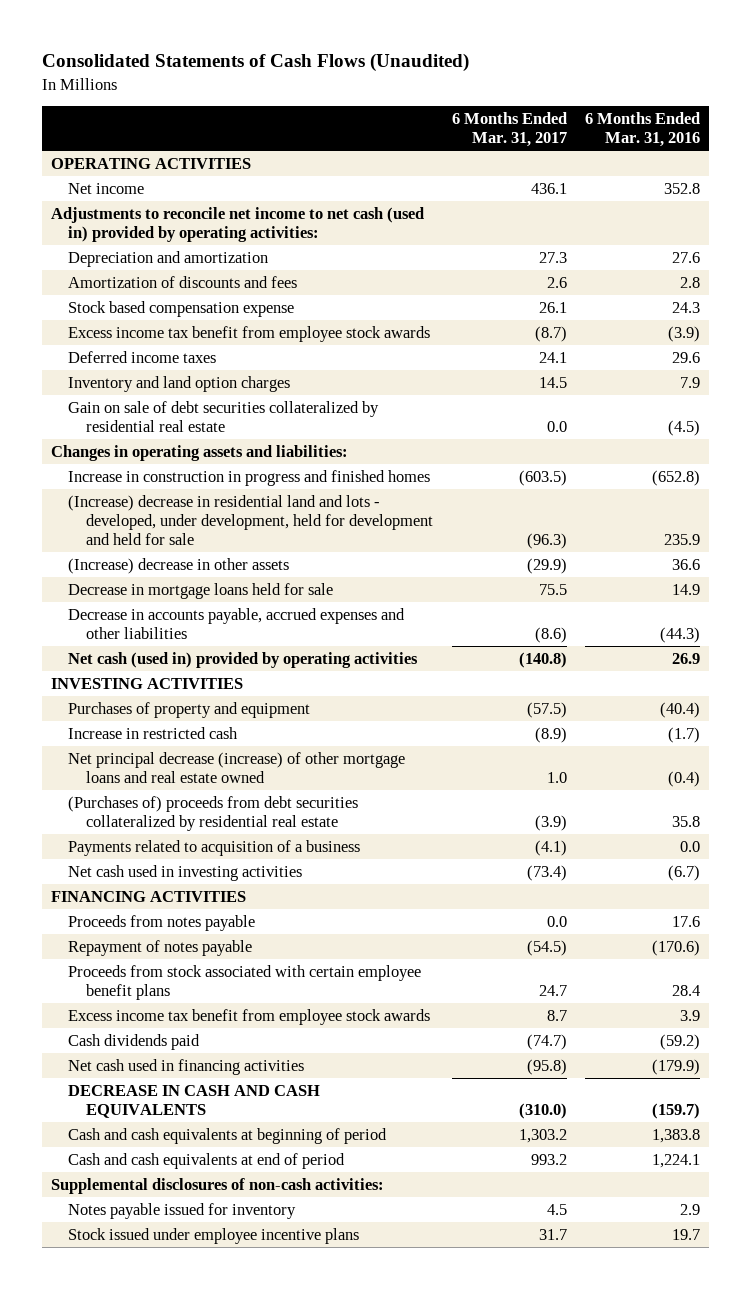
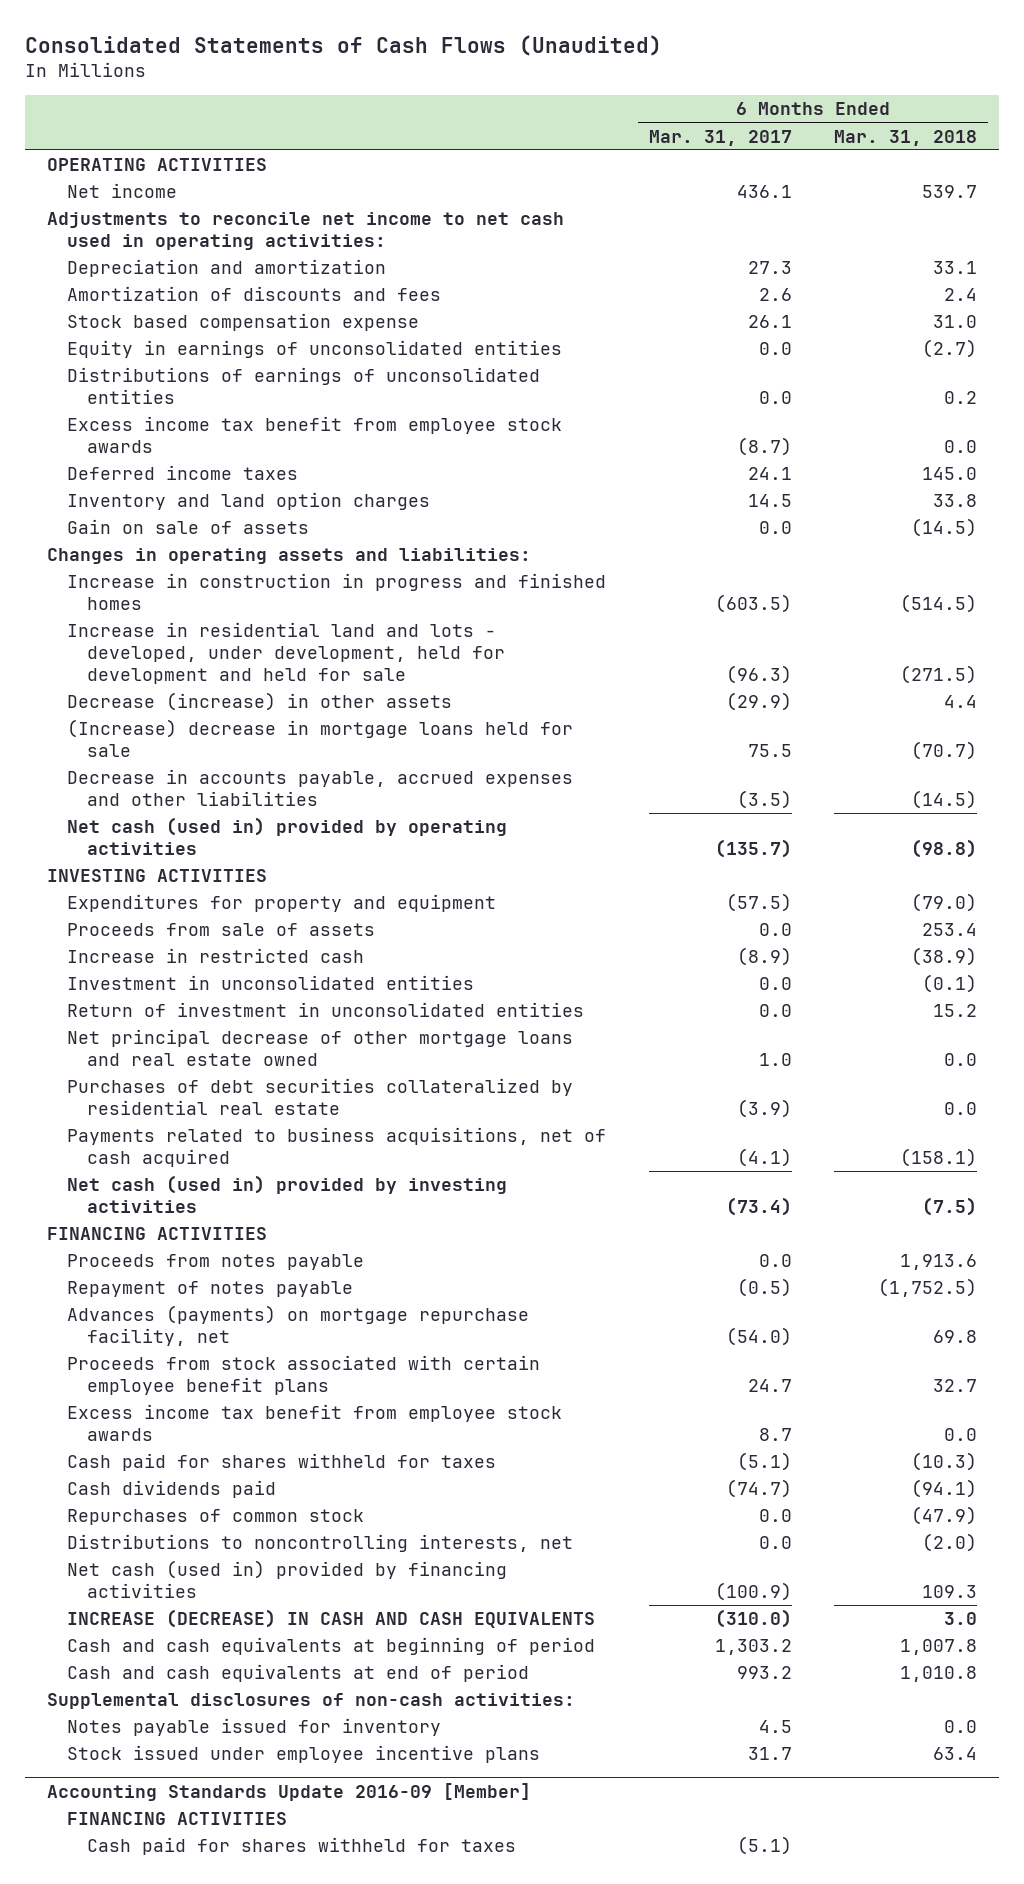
- | 6 Months Ended Mar. 31, 2017 | 6 Months Ended Mar. 31, 2016
+ | 6 Months Ended Mar. 31, 2017 | 6 Months Ended Mar. 31, 2018
- Adjustments to reconcile net income to net cash (used in) provided by operating activities:
+ Adjustments to reconcile net income to net cash used in operating activities:
+ Equity in earnings of unconsolidated entities | 0.0 | (2.7)
+ Distributions of earnings of unconsolidated entities | 0.0 | 0.2
- Gain on sale of debt securities collateralized by residential real estate | 0.0 | (4.5)
+ Gain on sale of assets | 0.0 | (14.5)
- (Increase) decrease in residential land and lots - developed, under development, held for development and held for sale | (96.3) | 235.9
- (Increase) decrease in other assets | (29.9) | 36.6
- Decrease in mortgage loans held for sale | 75.5 | 14.9
- Decrease in accounts payable, accrued expenses and other liabilities | (8.6) | (44.3)
- Net cash (used in) provided by operating activities | (140.8) | 26.9
+ Increase in residential land and lots - developed, under development, held for development and held for sale | (96.3) | (271.5)
+ Decrease (increase) in other assets | (29.9) | 4.4
+ (Increase) decrease in mortgage loans held for sale | 75.5 | (70.7)
+ Decrease in accounts payable, accrued expenses and other liabilities | (3.5) | (14.5)
+ Net cash (used in) provided by operating activities | (135.7) | (98.8)
- Purchases of property and equipment | (57.5) | (40.4)
+ Expenditures for property and equipment | (57.5) | (79.0)
+ Proceeds from sale of assets | 0.0 | 253.4
- Net principal decrease (increase) of other mortgage loans and real estate owned | 1.0 | (0.4)
- (Purchases of) proceeds from debt securities collateralized by residential real estate | (3.9) | 35.8
- Payments related to acquisition of a business | (4.1) | 0.0
- Net cash used in investing activities | (73.4) | (6.7)
+ Investment in unconsolidated entities | 0.0 | (0.1)
+ Return of investment in unconsolidated entities | 0.0 | 15.2
+ Net principal decrease of other mortgage loans and real estate owned | 1.0 | 0.0
+ Purchases of debt securities collateralized by residential real estate | (3.9) | 0.0
+ Payments related to business acquisitions, net of cash acquired | (4.1) | (158.1)
+ Net cash (used in) provided by investing activities | (73.4) | (7.5)
- Repayment of notes payable | (54.5) | (170.6)
+ Repayment of notes payable | (0.5) | (1,752.5)
+ Advances (payments) on mortgage repurchase facility, net | (54.0) | 69.8
+ Cash paid for shares withheld for taxes | (5.1) | (10.3)
- Net cash used in financing activities | (95.8) | (179.9)
- DECREASE IN CASH AND CASH EQUIVALENTS | (310.0) | (159.7)
+ Repurchases of common stock | 0.0 | (47.9)
+ Distributions to noncontrolling interests, net | 0.0 | (2.0)
+ Net cash (used in) provided by financing activities | (100.9) | 109.3
+ INCREASE (DECREASE) IN CASH AND CASH EQUIVALENTS | (310.0) | 3.0
+ Accounting Standards Update 2016-09 [Member]
+ FINANCING ACTIVITIES
+ Cash paid for shares withheld for taxes | (5.1) |

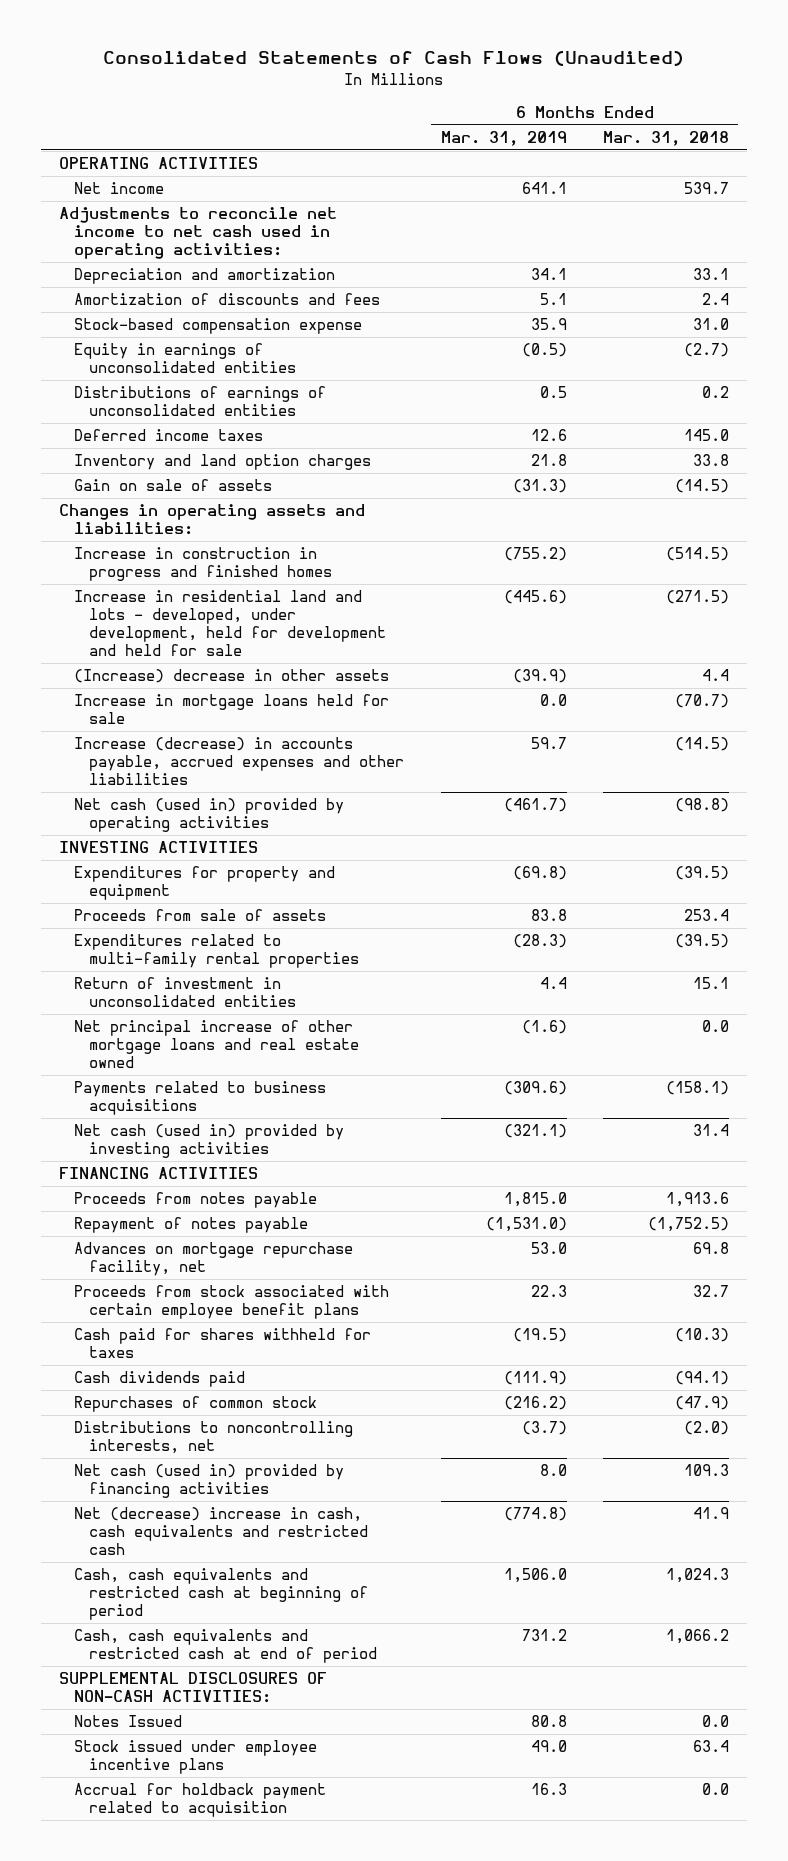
- | 6 Months Ended Mar. 31, 2017 | 6 Months Ended Mar. 31, 2018
+ | 6 Months Ended Mar. 31, 2019 | 6 Months Ended Mar. 31, 2018
- Stock based compensation expense | 26.1 | 31.0
+ Stock-based compensation expense | 35.9 | 31.0
- Excess income tax benefit from employee stock awards | (8.7) | 0.0
- Decrease (increase) in other assets | (29.9) | 4.4
- (Increase) decrease in mortgage loans held for sale | 75.5 | (70.7)
- Decrease in accounts payable, accrued expenses and other liabilities | (3.5) | (14.5)
+ (Increase) decrease in other assets | (39.9) | 4.4
+ Increase in mortgage loans held for sale | 0.0 | (70.7)
+ Increase (decrease) in accounts payable, accrued expenses and other liabilities | 59.7 | (14.5)
- Expenditures for property and equipment | (57.5) | (79.0)
+ Expenditures for property and equipment | (69.8) | (39.5)
- Increase in restricted cash | (8.9) | (38.9)
- Investment in unconsolidated entities | 0.0 | (0.1)
- Return of investment in unconsolidated entities | 0.0 | 15.2
- Net principal decrease of other mortgage loans and real estate owned | 1.0 | 0.0
- Purchases of debt securities collateralized by residential real estate | (3.9) | 0.0
- Payments related to business acquisitions, net of cash acquired | (4.1) | (158.1)
- Net cash (used in) provided by investing activities | (73.4) | (7.5)
+ Expenditures related to multi-family rental properties | (28.3) | (39.5)
+ Return of investment in unconsolidated entities | 4.4 | 15.1
+ Net principal increase of other mortgage loans and real estate owned | (1.6) | 0.0
+ Payments related to business acquisitions | (309.6) | (158.1)
+ Net cash (used in) provided by investing activities | (321.1) | 31.4
- Advances (payments) on mortgage repurchase facility, net | (54.0) | 69.8
+ Advances on mortgage repurchase facility, net | 53.0 | 69.8
- Excess income tax benefit from employee stock awards | 8.7 | 0.0
- INCREASE (DECREASE) IN CASH AND CASH EQUIVALENTS | (310.0) | 3.0
- Cash and cash equivalents at beginning of period | 1,303.2 | 1,007.8
- Cash and cash equivalents at end of period | 993.2 | 1,010.8
- Supplemental disclosures of non-cash activities:
- Notes payable issued for inventory | 4.5 | 0.0
+ Net (decrease) increase in cash, cash equivalents and restricted cash | (774.8) | 41.9
+ Cash, cash equivalents and restricted cash at beginning of period | 1,506.0 | 1,024.3
+ Cash, cash equivalents and restricted cash at end of period | 731.2 | 1,066.2
+ SUPPLEMENTAL DISCLOSURES OF NON-CASH ACTIVITIES:
+ Notes Issued | 80.8 | 0.0
- Accounting Standards Update 2016-09 [Member]
- FINANCING ACTIVITIES
- Cash paid for shares withheld for taxes | (5.1) |
+ Accrual for holdback payment related to acquisition | 16.3 | 0.0

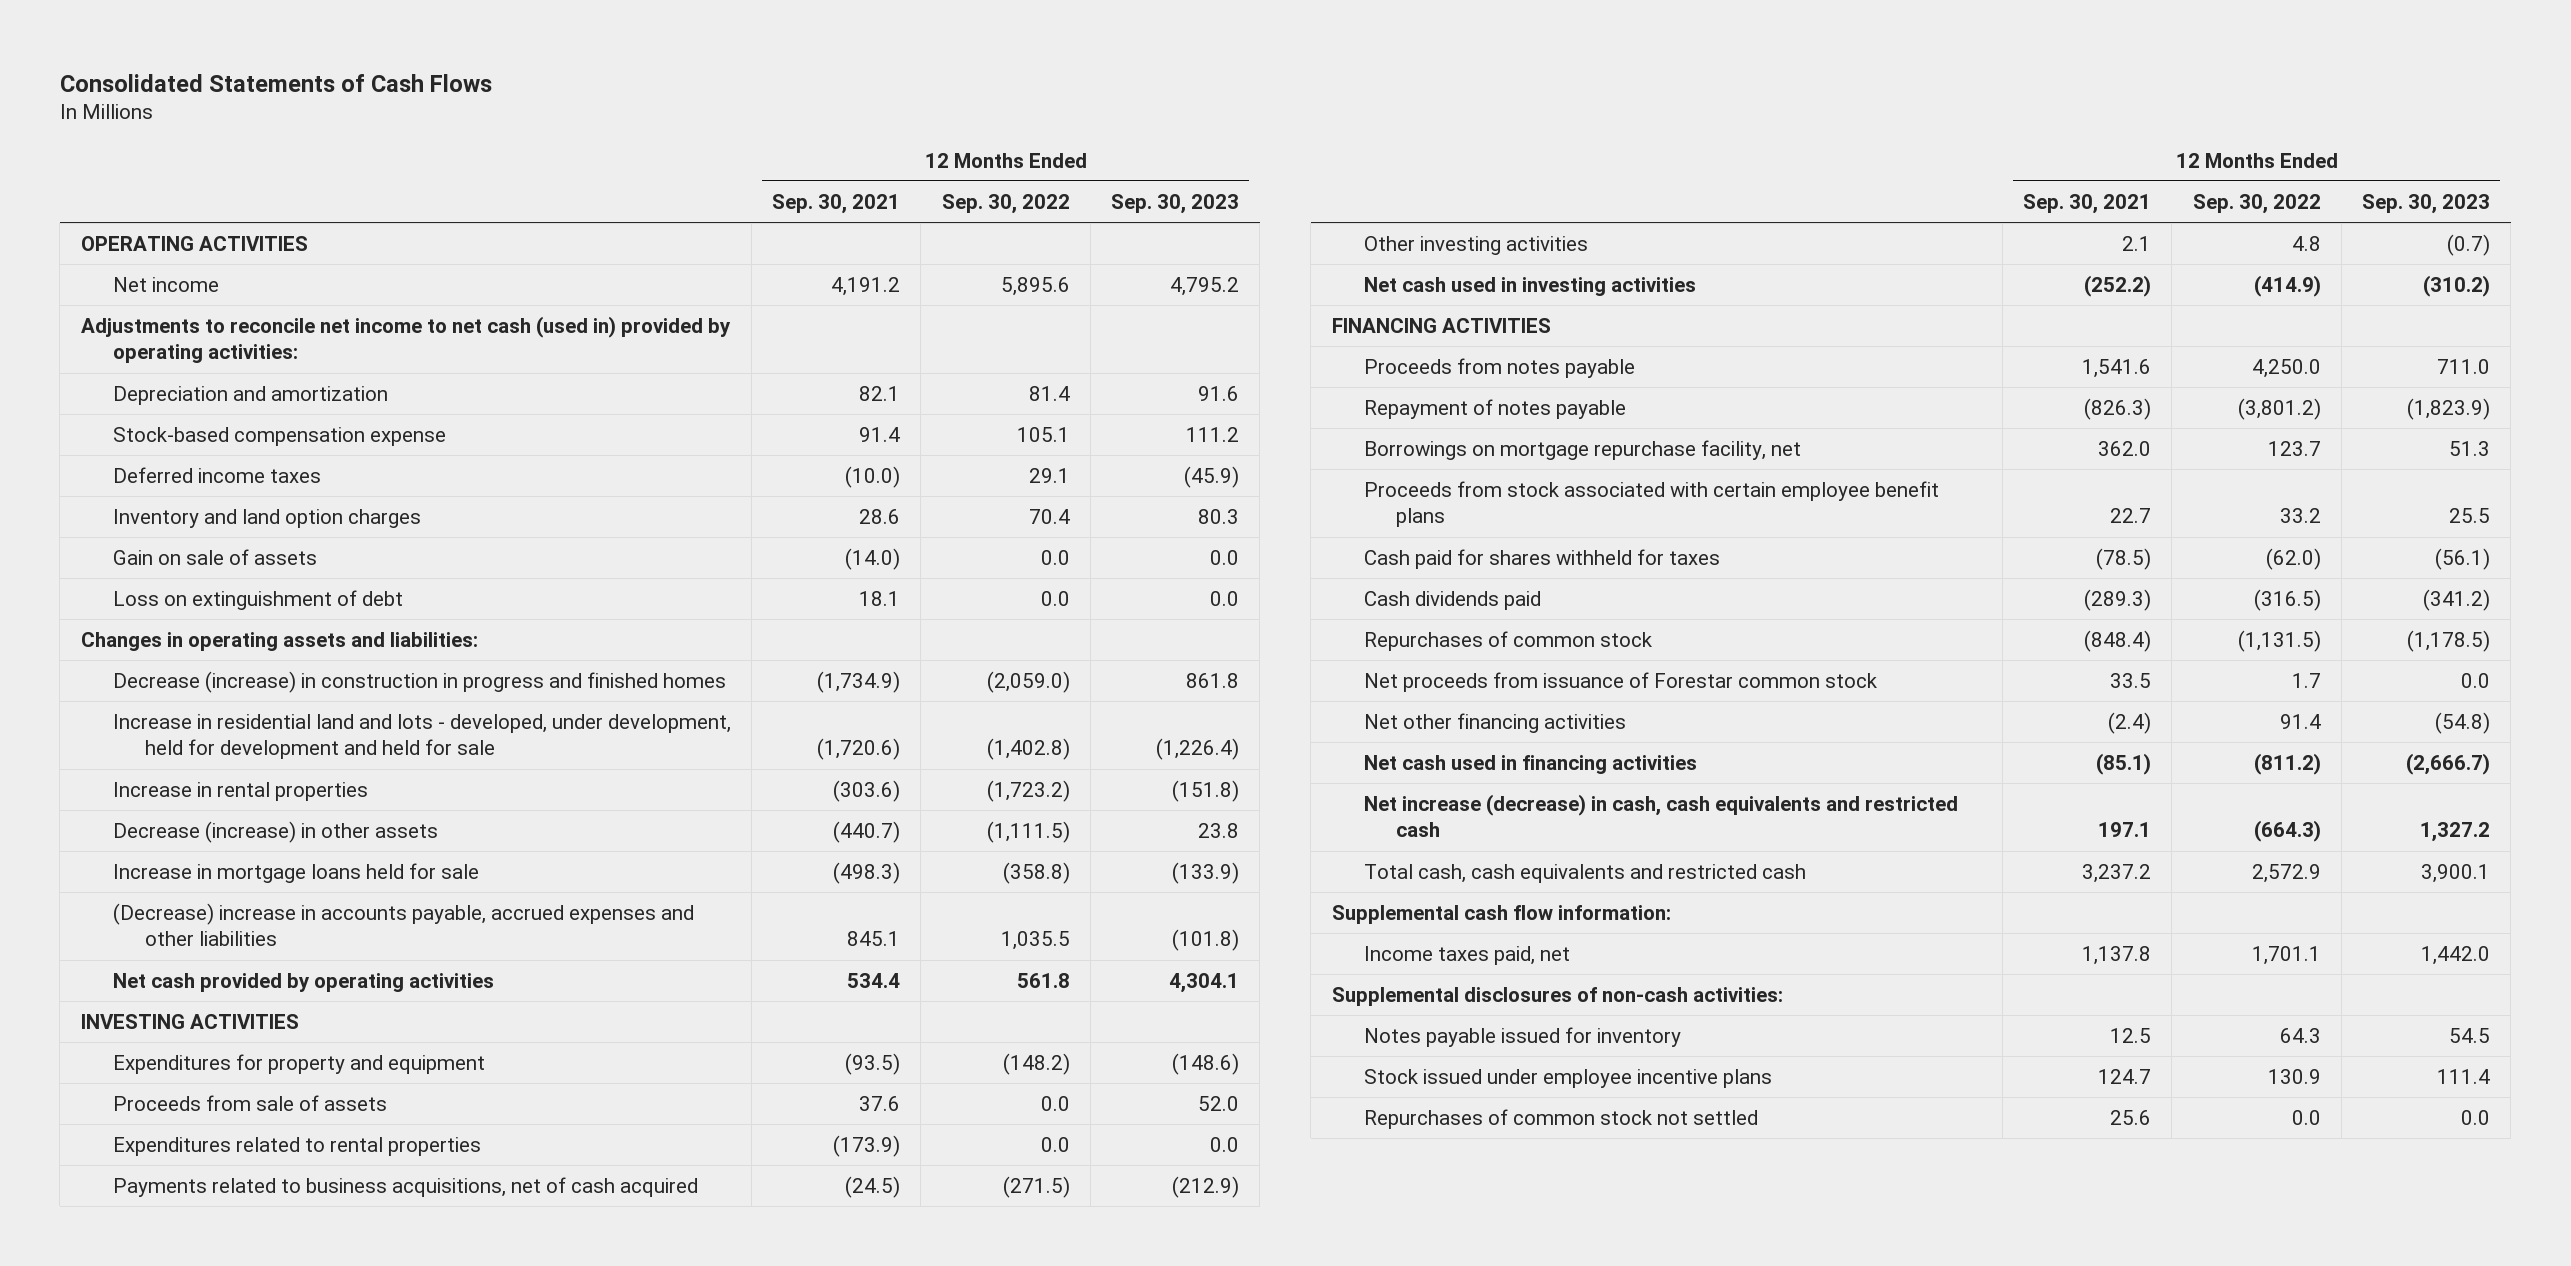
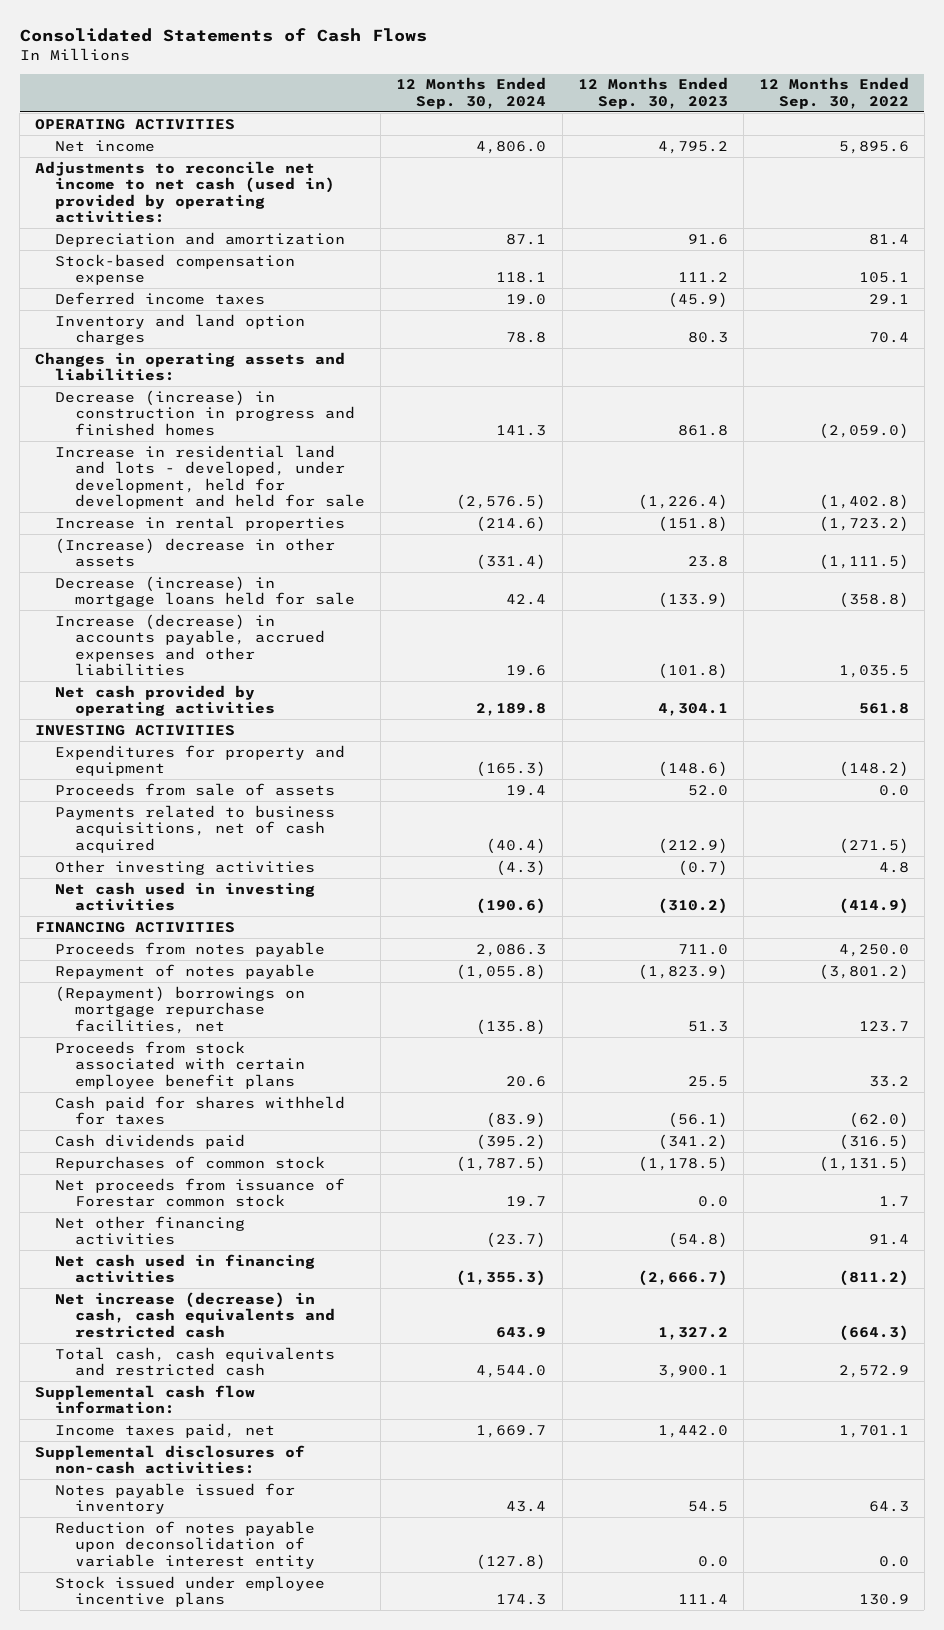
- | 12 Months Ended Sep. 30, 2021 | 12 Months Ended Sep. 30, 2022 | 12 Months Ended Sep. 30, 2023
+ | 12 Months Ended Sep. 30, 2024 | 12 Months Ended Sep. 30, 2023 | 12 Months Ended Sep. 30, 2022
- Gain on sale of assets | (14.0) | 0.0 | 0.0
- Loss on extinguishment of debt | 18.1 | 0.0 | 0.0
- Decrease (increase) in other assets | (440.7) | (1,111.5) | 23.8
- Increase in mortgage loans held for sale | (498.3) | (358.8) | (133.9)
- (Decrease) increase in accounts payable, accrued expenses and other liabilities | 845.1 | 1,035.5 | (101.8)
+ (Increase) decrease in other assets | (331.4) | 23.8 | (1,111.5)
+ Decrease (increase) in mortgage loans held for sale | 42.4 | (133.9) | (358.8)
+ Increase (decrease) in accounts payable, accrued expenses and other liabilities | 19.6 | (101.8) | 1,035.5
- Expenditures related to rental properties | (173.9) | 0.0 | 0.0
- Borrowings on mortgage repurchase facility, net | 362.0 | 123.7 | 51.3
+ (Repayment) borrowings on mortgage repurchase facilities, net | (135.8) | 51.3 | 123.7
+ Reduction of notes payable upon deconsolidation of variable interest entity | (127.8) | 0.0 | 0.0
- Repurchases of common stock not settled | 25.6 | 0.0 | 0.0

